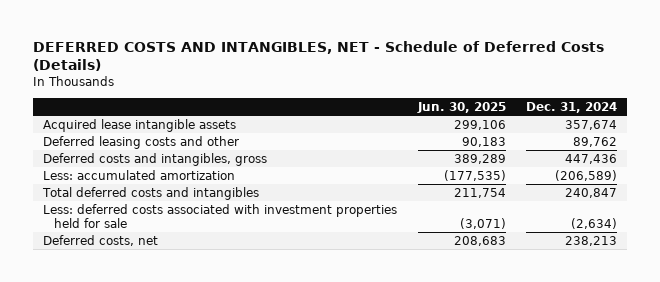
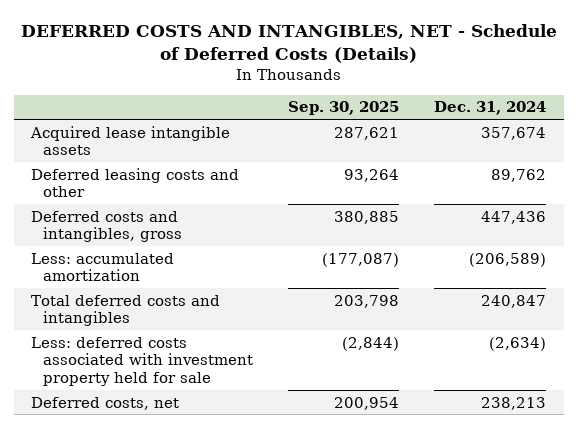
- | Jun. 30, 2025 | Dec. 31, 2024
+ | Sep. 30, 2025 | Dec. 31, 2024
- Less: deferred costs associated with investment properties held for sale | (3,071) | (2,634)
+ Less: deferred costs associated with investment property held for sale | (2,844) | (2,634)

